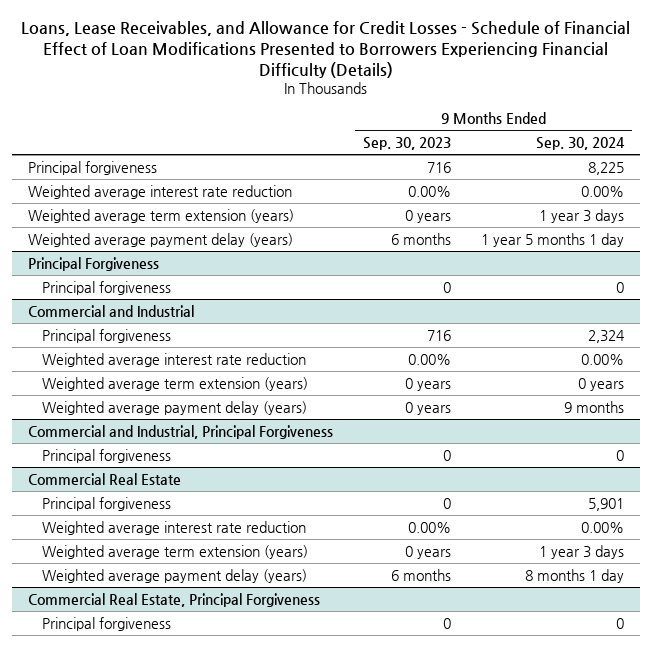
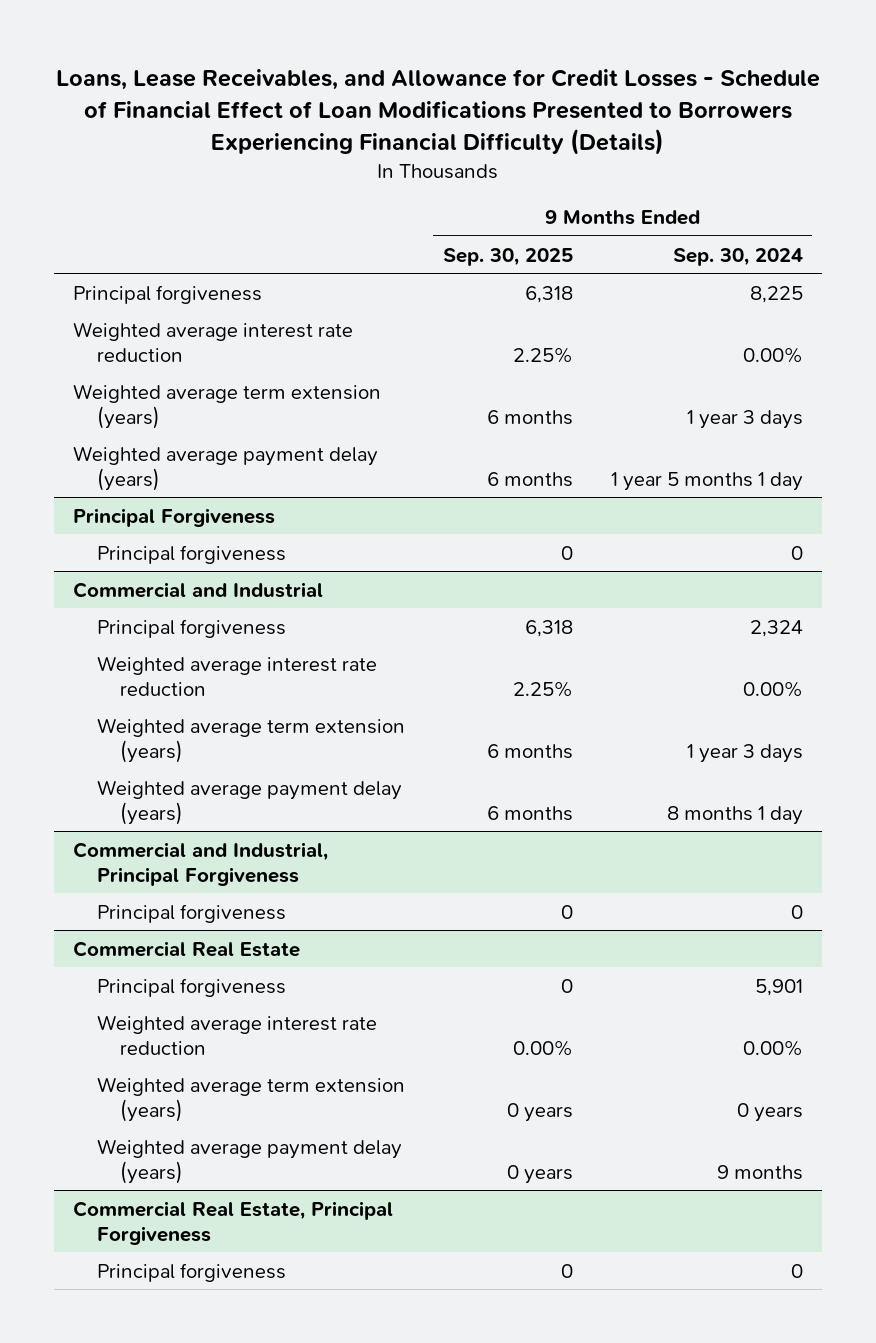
- | 9 Months Ended Sep. 30, 2023 | 9 Months Ended Sep. 30, 2024
+ | 9 Months Ended Sep. 30, 2025 | 9 Months Ended Sep. 30, 2024
@ Commercial and Industrial
- Weighted average term extension (years) | 0 years | 0 years
- Weighted average payment delay (years) | 0 years | 9 months
+ Weighted average term extension (years) | 6 months | 1 year 3 days
+ Weighted average payment delay (years) | 6 months | 8 months 1 day
@ Commercial Real Estate
- Weighted average term extension (years) | 0 years | 1 year 3 days
- Weighted average payment delay (years) | 6 months | 8 months 1 day
+ Weighted average term extension (years) | 0 years | 0 years
+ Weighted average payment delay (years) | 0 years | 9 months

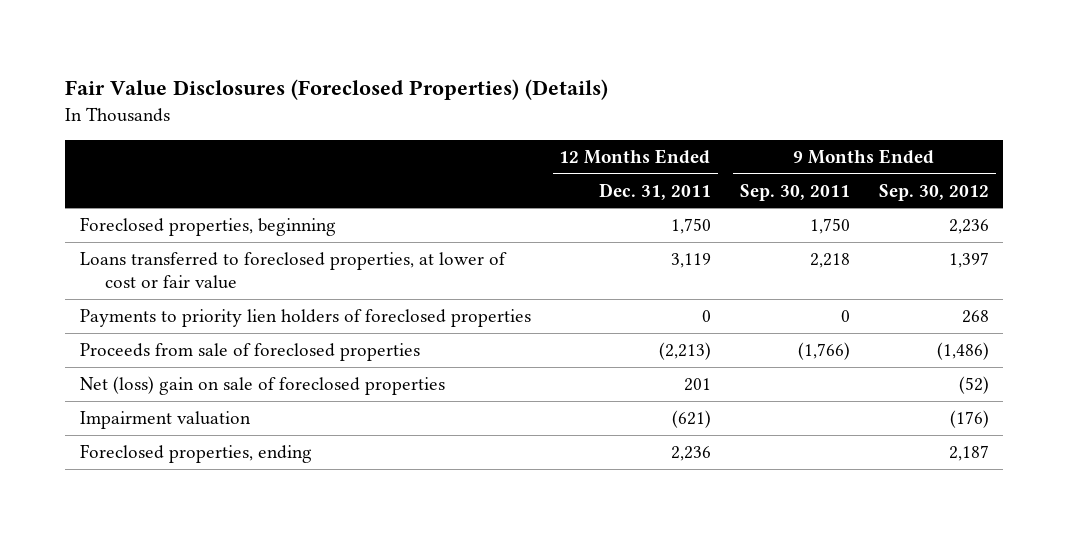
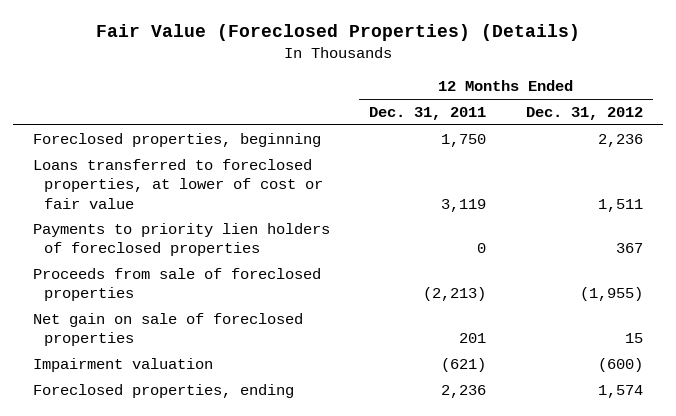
- Fair Value Disclosures (Foreclosed Properties) (Details)
+ Fair Value (Foreclosed Properties) (Details)
- | 12 Months Ended Dec. 31, 2011 | 9 Months Ended Sep. 30, 2011 | 9 Months Ended Sep. 30, 2012
+ | 12 Months Ended Dec. 31, 2011 | 12 Months Ended Dec. 31, 2012
- Net (loss) gain on sale of foreclosed properties | 201 | | (52)
+ Net gain on sale of foreclosed properties | 201 | 15

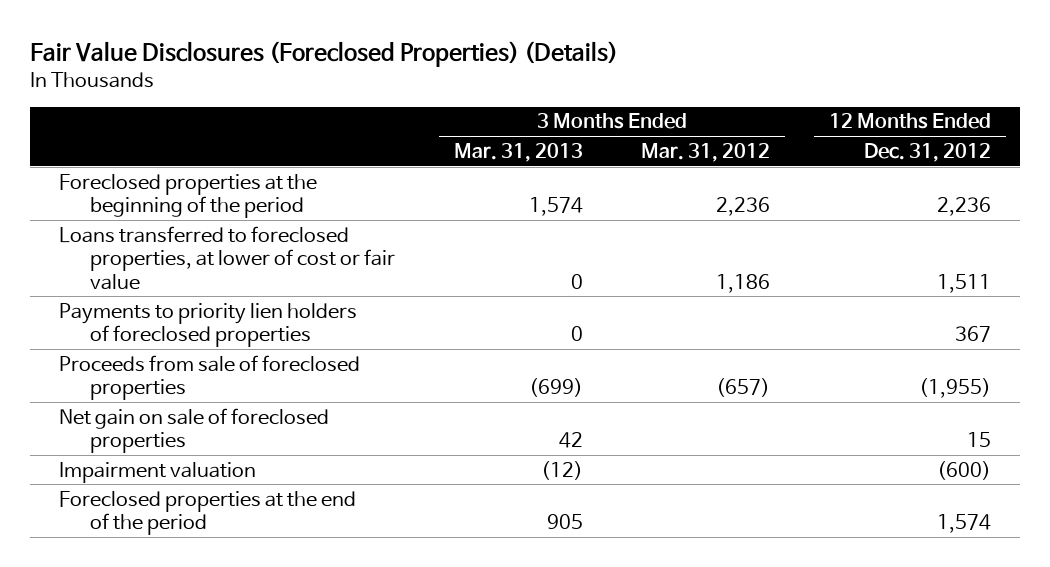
- Fair Value (Foreclosed Properties) (Details)
+ Fair Value Disclosures (Foreclosed Properties) (Details)
- | 12 Months Ended Dec. 31, 2011 | 12 Months Ended Dec. 31, 2012
+ | 3 Months Ended Mar. 31, 2013 | 3 Months Ended Mar. 31, 2012 | 12 Months Ended Dec. 31, 2012
- Foreclosed properties, beginning | 1,750 | 2,236
+ Foreclosed properties at the beginning of the period | 1,574 | 2,236 | 2,236
- Foreclosed properties, ending | 2,236 | 1,574
+ Foreclosed properties at the end of the period | 905 | | 1,574

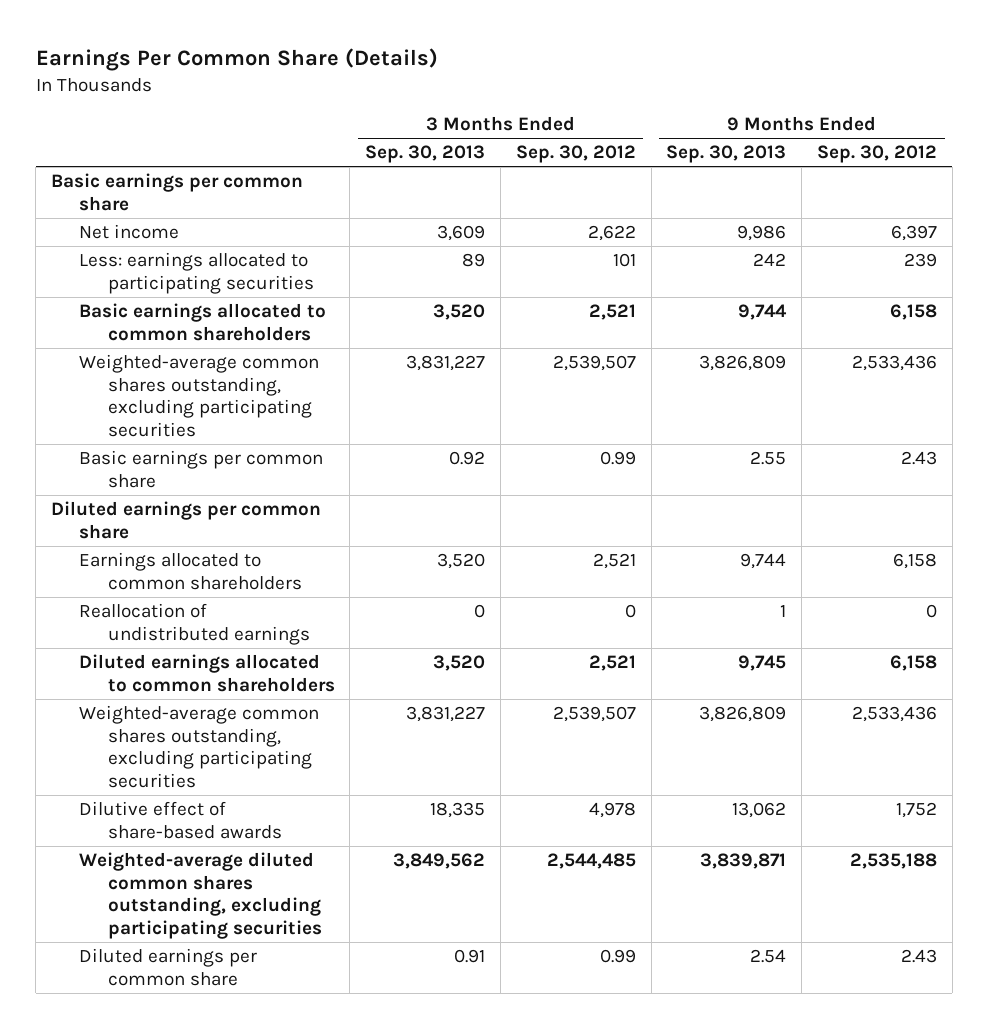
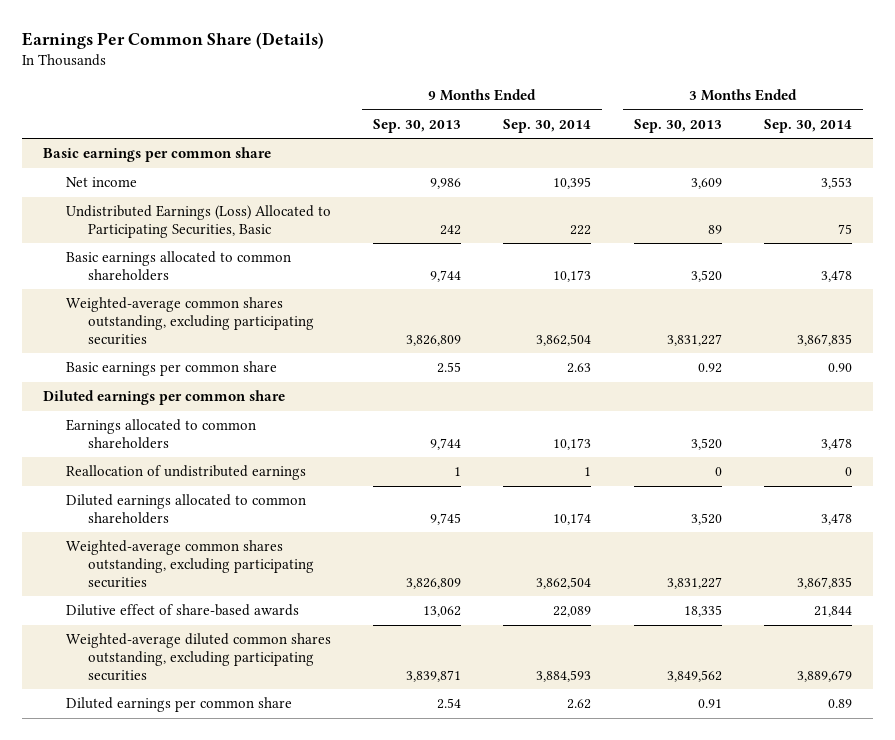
- | 3 Months Ended Sep. 30, 2013 | 3 Months Ended Sep. 30, 2012 | 9 Months Ended Sep. 30, 2013 | 9 Months Ended Sep. 30, 2012
+ | 9 Months Ended Sep. 30, 2013 | 9 Months Ended Sep. 30, 2014 | 3 Months Ended Sep. 30, 2013 | 3 Months Ended Sep. 30, 2014
- Less: earnings allocated to participating securities | 89 | 101 | 242 | 239
+ Undistributed Earnings (Loss) Allocated to Participating Securities, Basic | 242 | 222 | 89 | 75

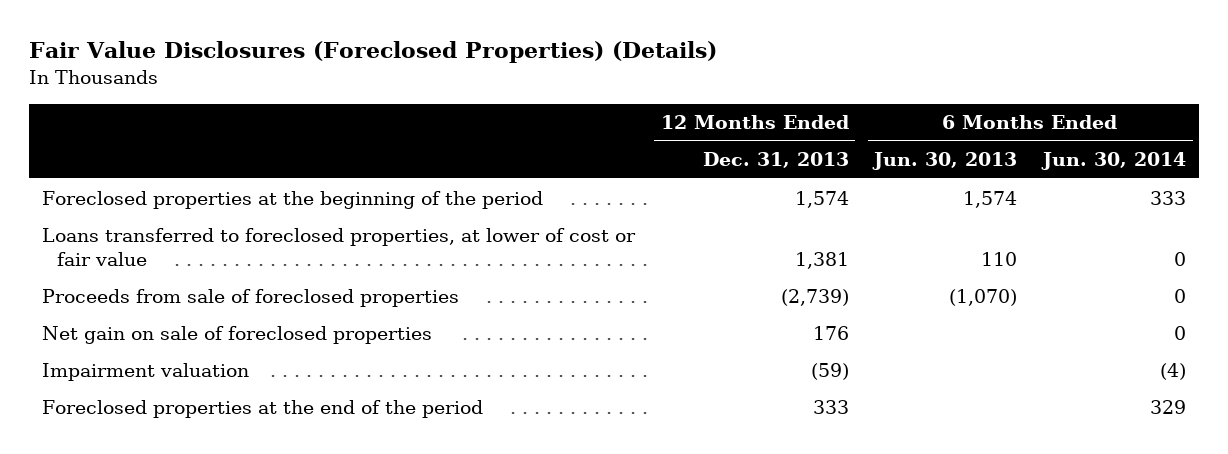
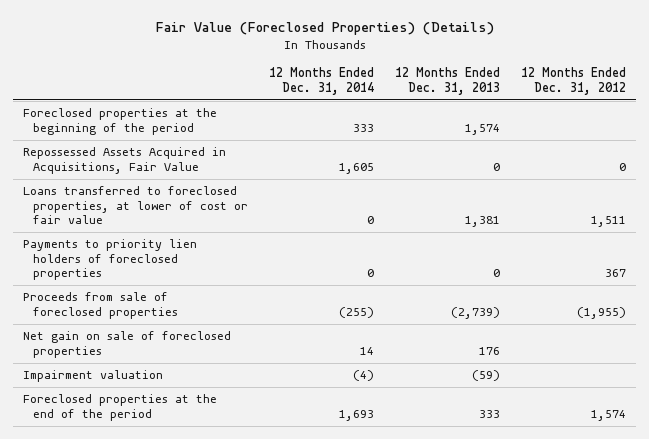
- Fair Value Disclosures (Foreclosed Properties) (Details)
+ Fair Value (Foreclosed Properties) (Details)
- | 12 Months Ended Dec. 31, 2013 | 6 Months Ended Jun. 30, 2013 | 6 Months Ended Jun. 30, 2014
+ | 12 Months Ended Dec. 31, 2014 | 12 Months Ended Dec. 31, 2013 | 12 Months Ended Dec. 31, 2012
+ Repossessed Assets Acquired in Acquisitions, Fair Value | 1,605 | 0 | 0
+ Payments to priority lien holders of foreclosed properties | 0 | 0 | 367

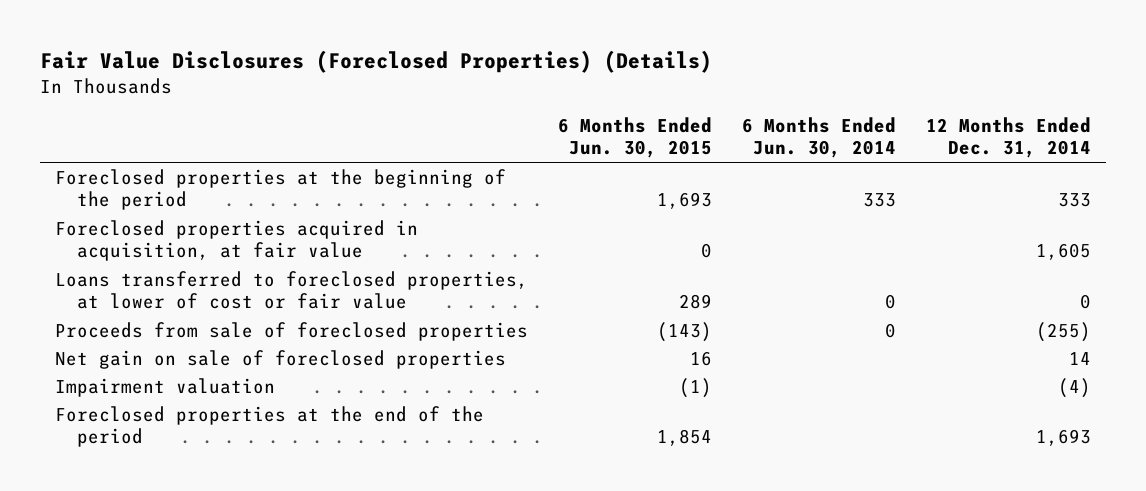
- Fair Value (Foreclosed Properties) (Details)
+ Fair Value Disclosures (Foreclosed Properties) (Details)
- | 12 Months Ended Dec. 31, 2014 | 12 Months Ended Dec. 31, 2013 | 12 Months Ended Dec. 31, 2012
+ | 6 Months Ended Jun. 30, 2015 | 6 Months Ended Jun. 30, 2014 | 12 Months Ended Dec. 31, 2014
- Repossessed Assets Acquired in Acquisitions, Fair Value | 1,605 | 0 | 0
+ Foreclosed properties acquired in acquisition, at fair value | 0 | | 1,605
- Payments to priority lien holders of foreclosed properties | 0 | 0 | 367

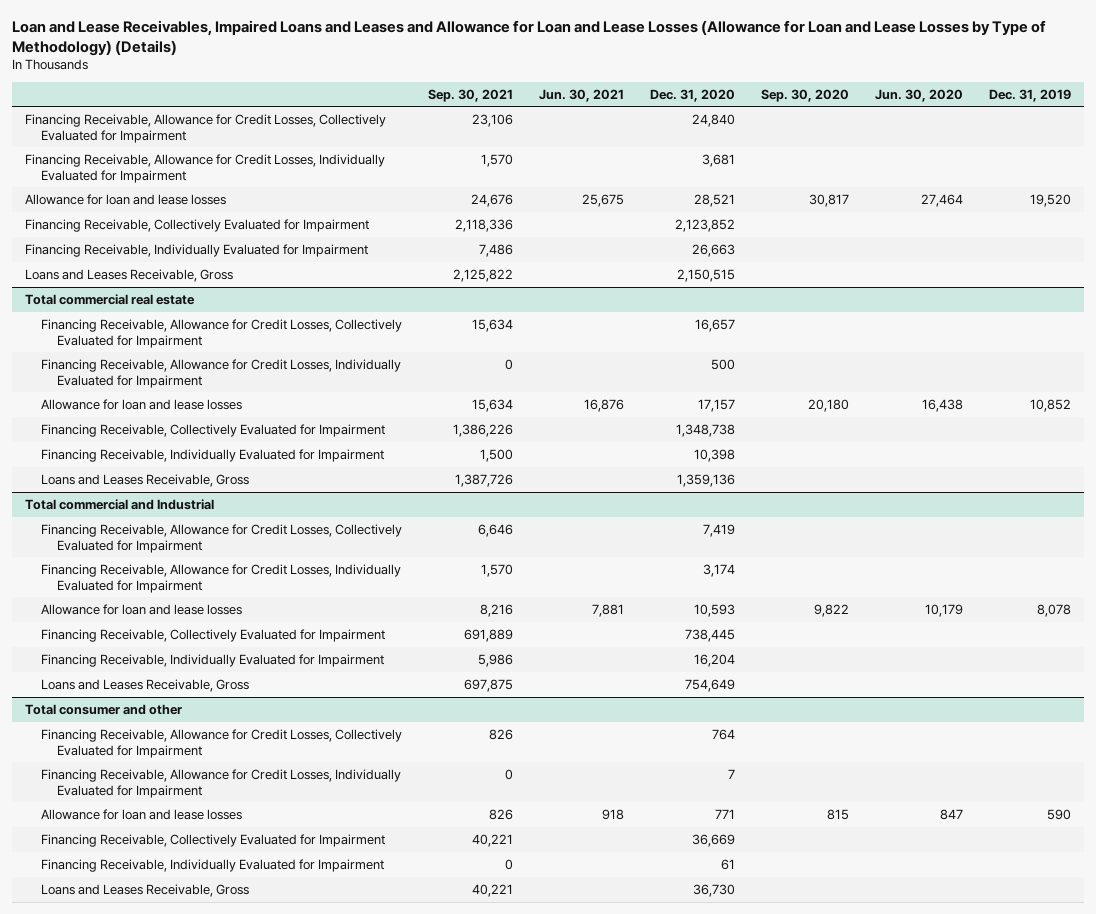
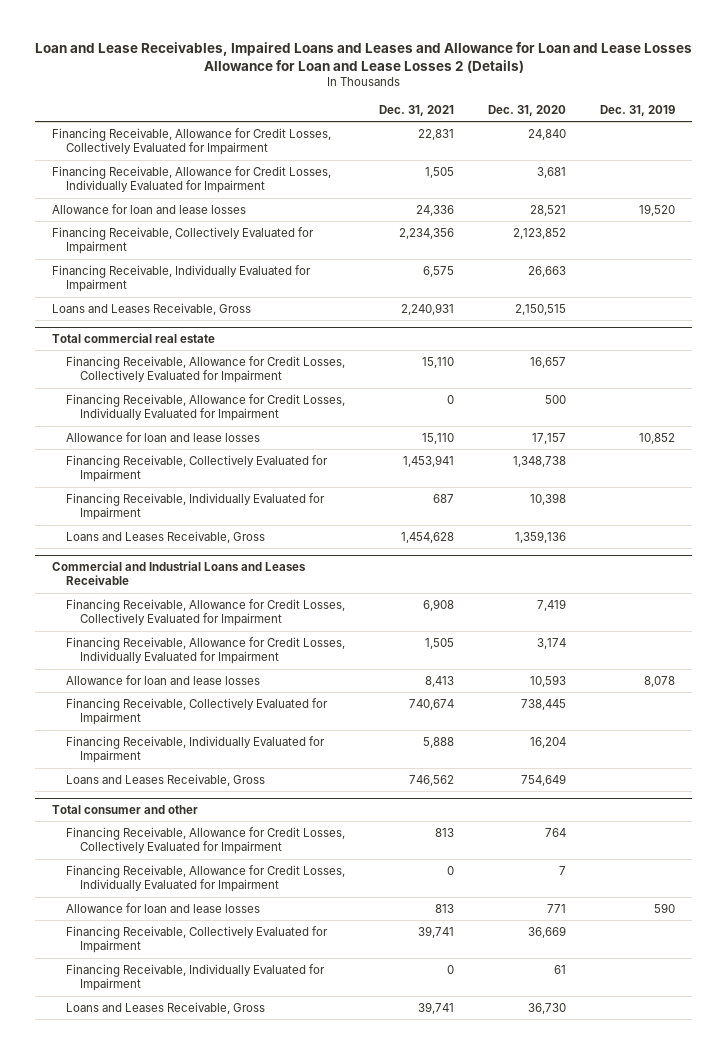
- Loan and Lease Receivables, Impaired Loans and Leases and Allowance for Loan and Lease Losses (Allowance for Loan and Lease Losses by Type of Methodology) (Details)
+ Loan and Lease Receivables, Impaired Loans and Leases and Allowance for Loan and Lease Losses Allowance for Loan and Lease Losses 2 (Details)
- | Sep. 30, 2021 | Jun. 30, 2021 | Dec. 31, 2020 | Sep. 30, 2020 | Jun. 30, 2020 | Dec. 31, 2019
+ | Dec. 31, 2021 | Dec. 31, 2020 | Dec. 31, 2019
- Total commercial and Industrial
+ Commercial and Industrial Loans and Leases Receivable

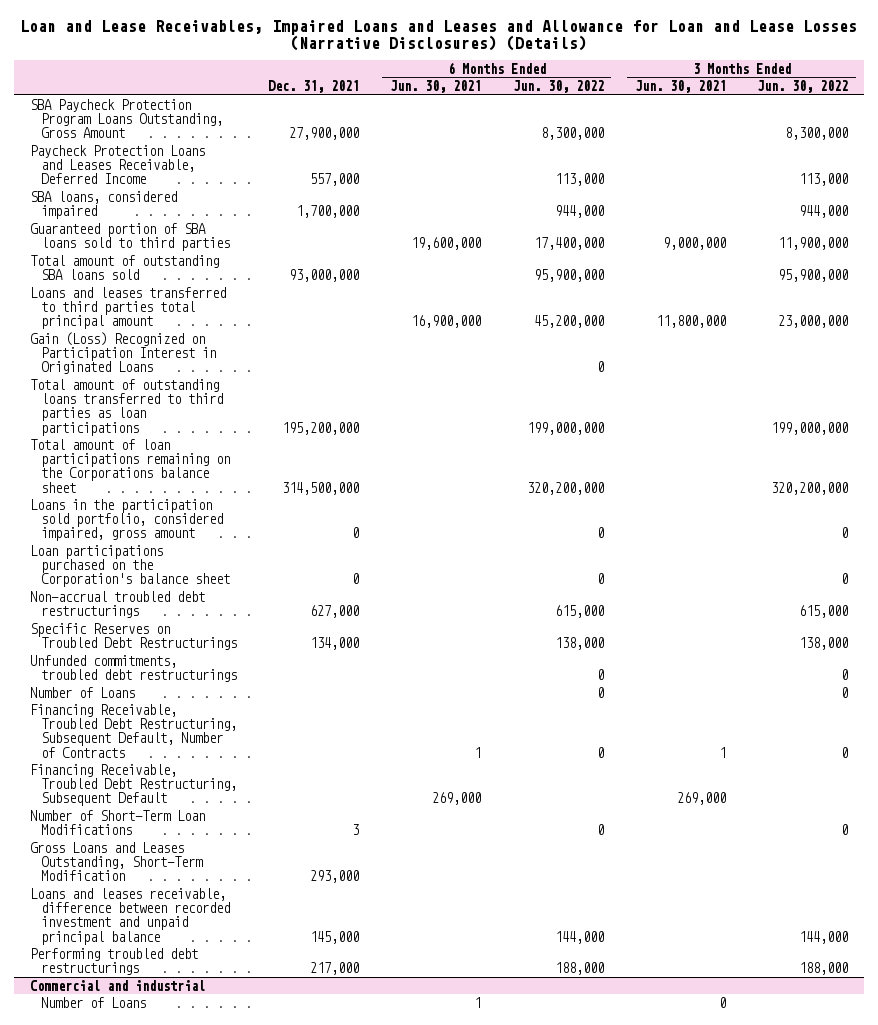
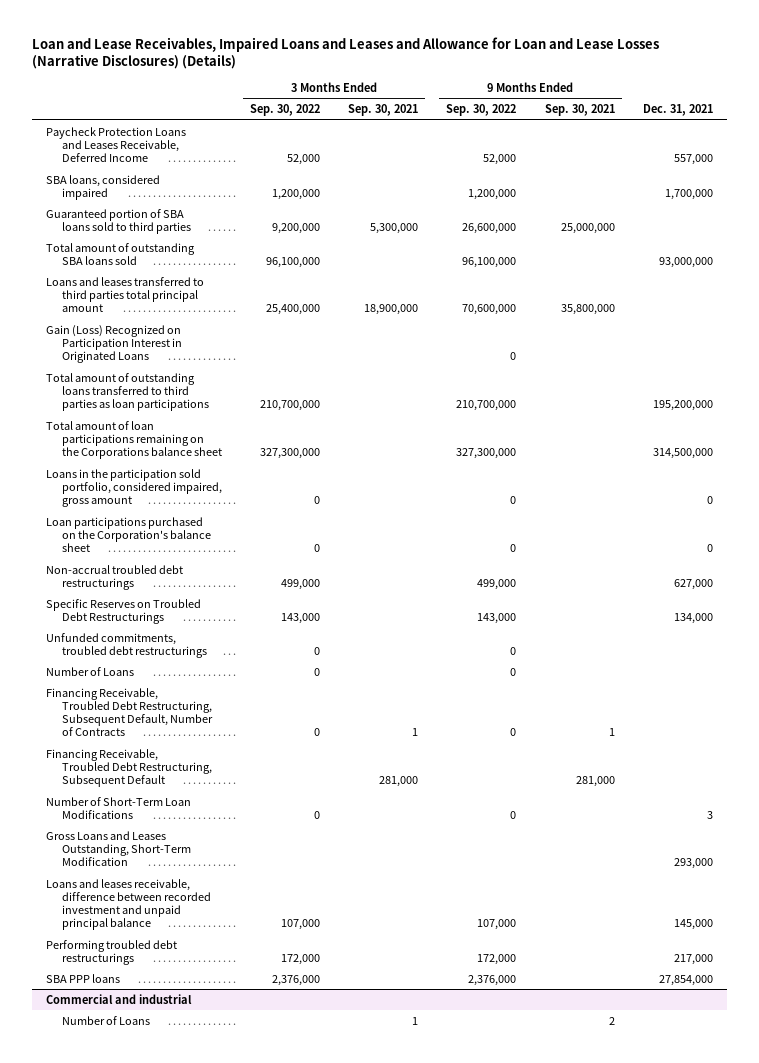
- | Dec. 31, 2021 | 6 Months Ended Jun. 30, 2021 | 6 Months Ended Jun. 30, 2022 | 3 Months Ended Jun. 30, 2021 | 3 Months Ended Jun. 30, 2022
+ | 3 Months Ended Sep. 30, 2022 | 3 Months Ended Sep. 30, 2021 | 9 Months Ended Sep. 30, 2022 | 9 Months Ended Sep. 30, 2021 | Dec. 31, 2021
- SBA Paycheck Protection Program Loans Outstanding, Gross Amount | 27,900,000 | | 8,300,000 | | 8,300,000
+ SBA PPP loans | 2,376,000 | | 2,376,000 | | 27,854,000

